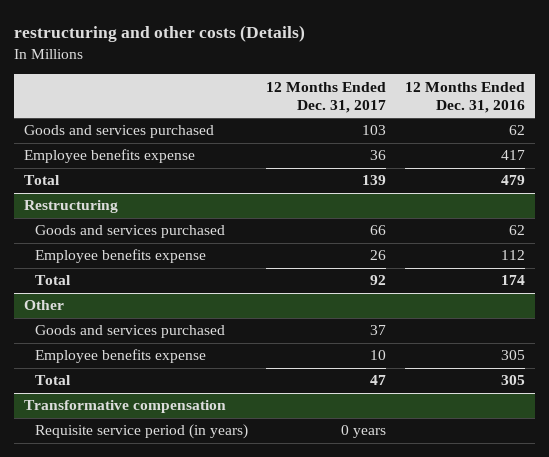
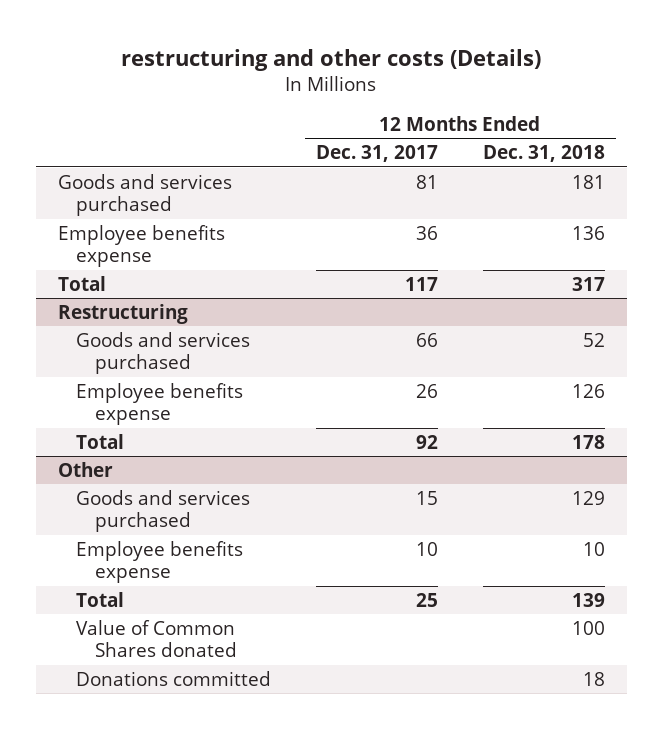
- | 12 Months Ended Dec. 31, 2017 | 12 Months Ended Dec. 31, 2016
+ | 12 Months Ended Dec. 31, 2017 | 12 Months Ended Dec. 31, 2018
- Goods and services purchased | 103 | 62
+ Goods and services purchased | 81 | 181
- Total | 139 | 479
+ Total | 117 | 317
@ Other
- Goods and services purchased | 37 |
+ Goods and services purchased | 15 | 129
- Total | 47 | 305
- Transformative compensation
- Requisite service period (in years) | 0 years |
@ Other
+ Total | 25 | 139
+ Value of Common Shares donated | | 100
+ Donations committed | | 18

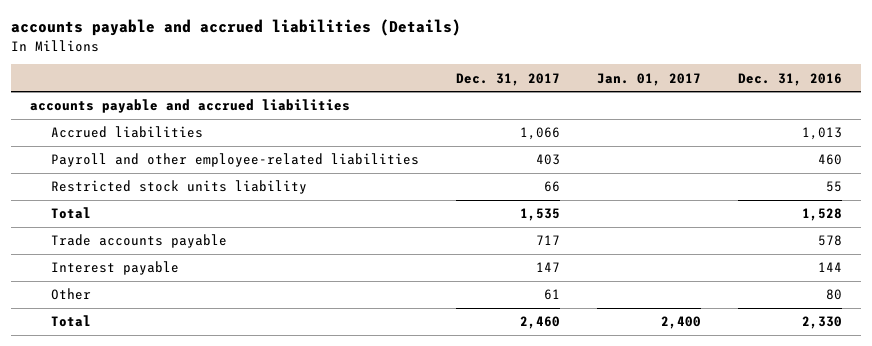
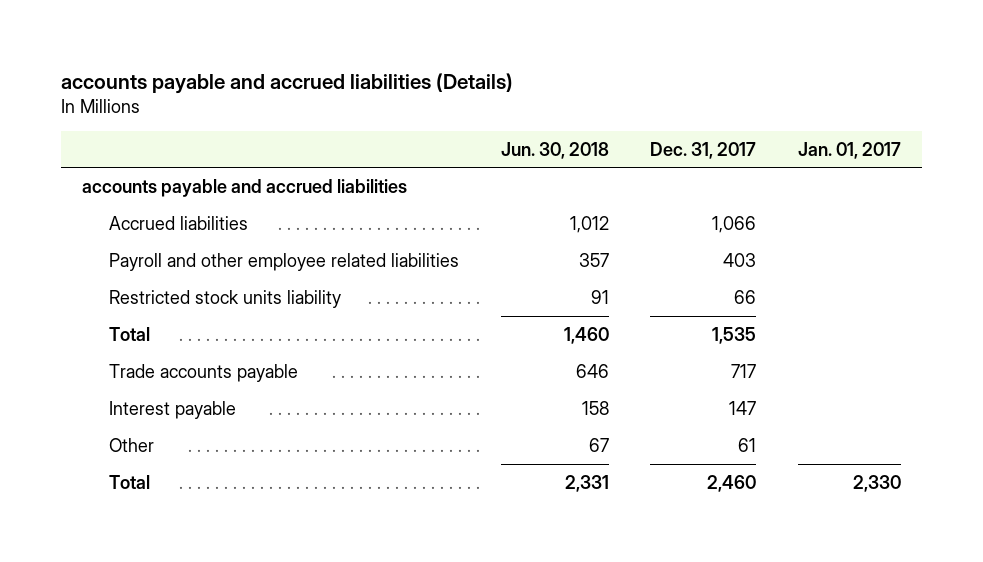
- | Dec. 31, 2017 | Jan. 01, 2017 | Dec. 31, 2016
+ | Jun. 30, 2018 | Dec. 31, 2017 | Jan. 01, 2017
- Payroll and other employee-related liabilities | 403 | | 460
+ Payroll and other employee related liabilities | 357 | 403 |
- Total | 2,460 | 2,400 | 2,330
+ Total | 2,331 | 2,460 | 2,330

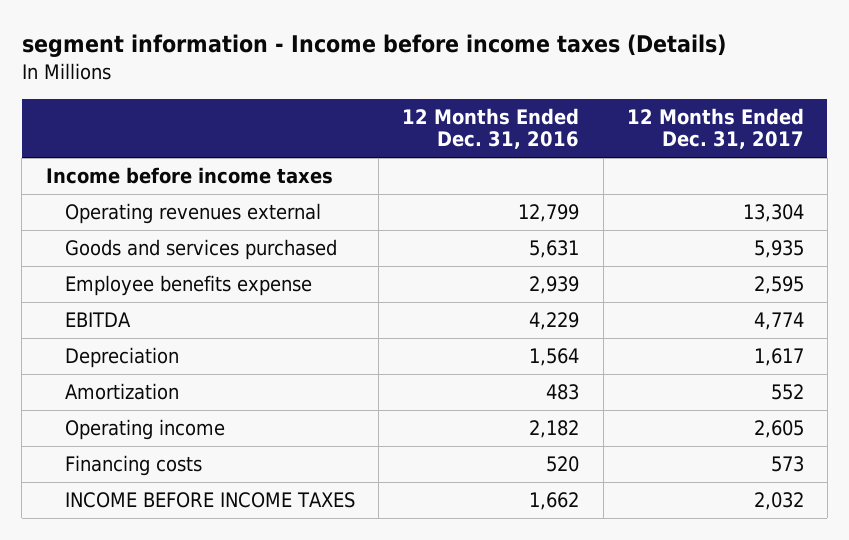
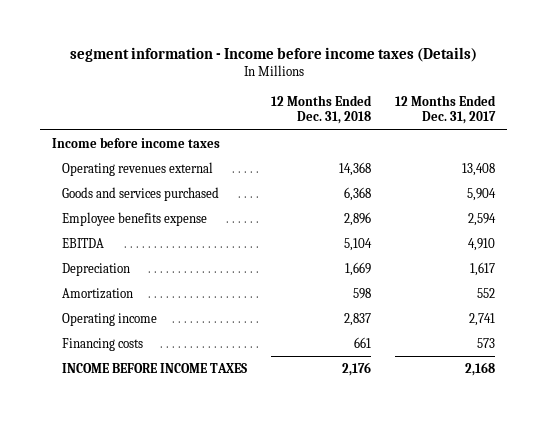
- | 12 Months Ended Dec. 31, 2016 | 12 Months Ended Dec. 31, 2017
+ | 12 Months Ended Dec. 31, 2018 | 12 Months Ended Dec. 31, 2017
- Operating revenues external | 12,799 | 13,304
- Goods and services purchased | 5,631 | 5,935
- Employee benefits expense | 2,939 | 2,595
- EBITDA | 4,229 | 4,774
+ Operating revenues external | 14,368 | 13,408
+ Goods and services purchased | 6,368 | 5,904
+ Employee benefits expense | 2,896 | 2,594
+ EBITDA | 5,104 | 4,910
- Operating income | 2,182 | 2,605
+ Operating income | 2,837 | 2,741
- INCOME BEFORE INCOME TAXES | 1,662 | 2,032
+ INCOME BEFORE INCOME TAXES | 2,176 | 2,168

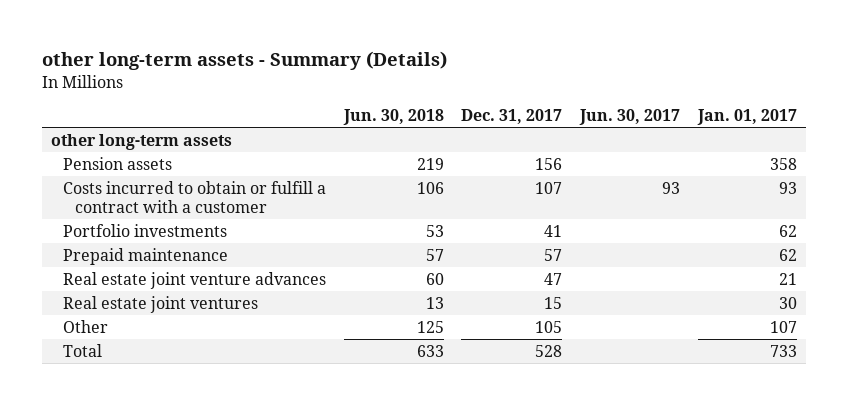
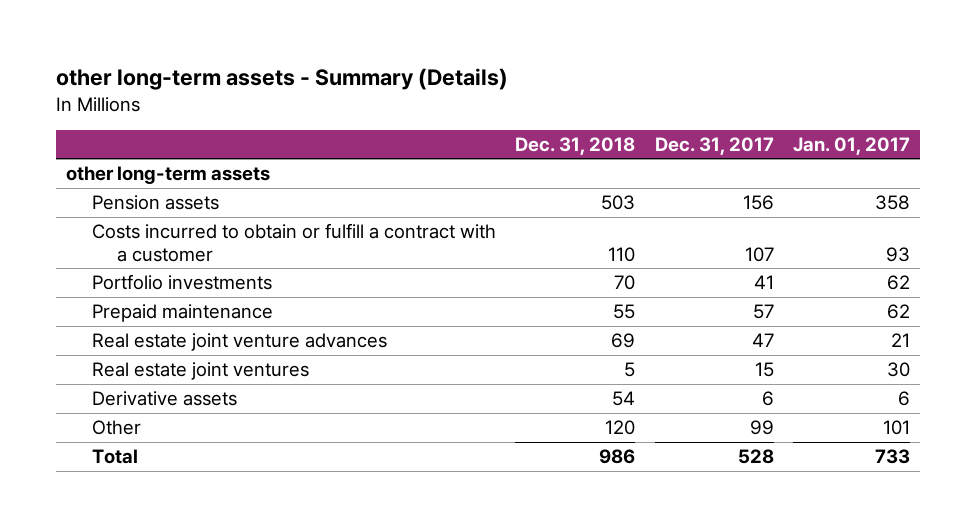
- | Jun. 30, 2018 | Dec. 31, 2017 | Jun. 30, 2017 | Jan. 01, 2017
+ | Dec. 31, 2018 | Dec. 31, 2017 | Jan. 01, 2017
- Other | 125 | 105 | | 107
+ Derivative assets | 54 | 6 | 6
+ Other | 120 | 99 | 101

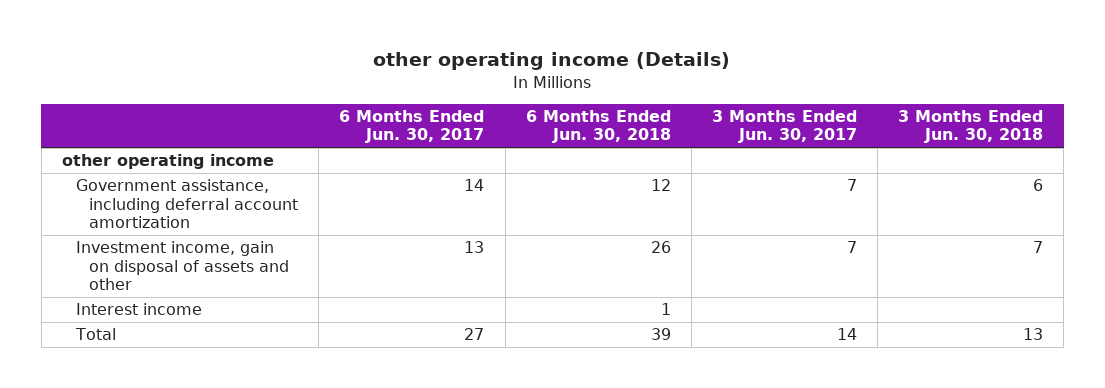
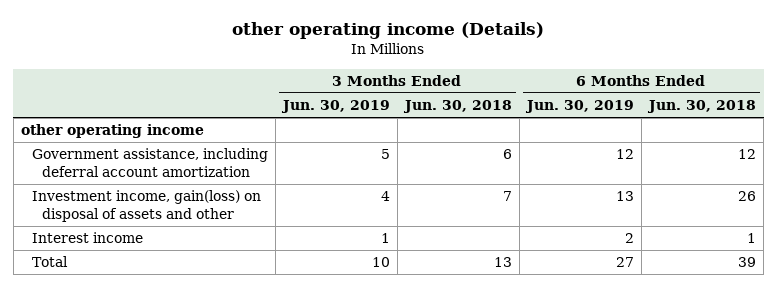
- | 6 Months Ended Jun. 30, 2017 | 6 Months Ended Jun. 30, 2018 | 3 Months Ended Jun. 30, 2017 | 3 Months Ended Jun. 30, 2018
+ | 3 Months Ended Jun. 30, 2019 | 3 Months Ended Jun. 30, 2018 | 6 Months Ended Jun. 30, 2019 | 6 Months Ended Jun. 30, 2018
- Investment income, gain on disposal of assets and other | 13 | 26 | 7 | 7
+ Investment income, gain(loss) on disposal of assets and other | 4 | 7 | 13 | 26

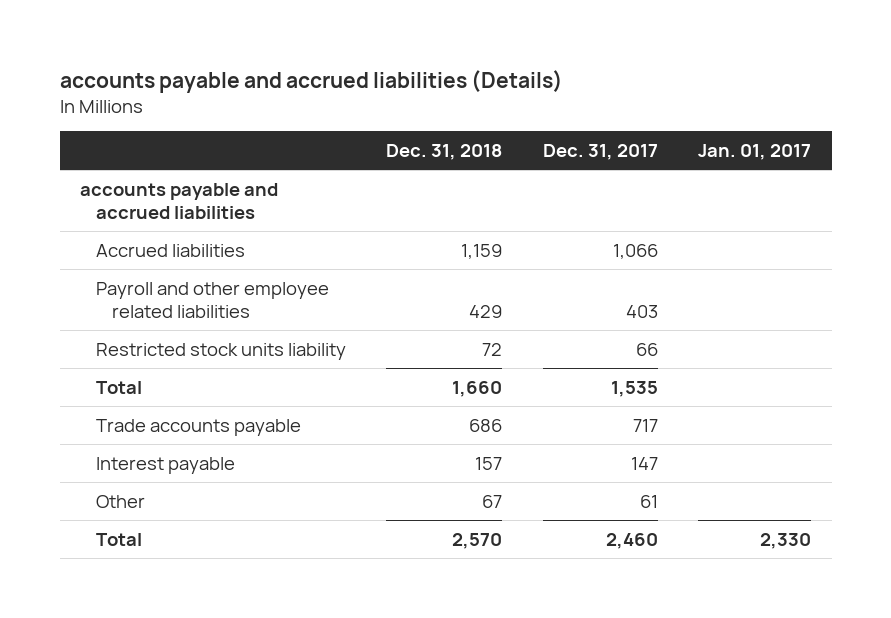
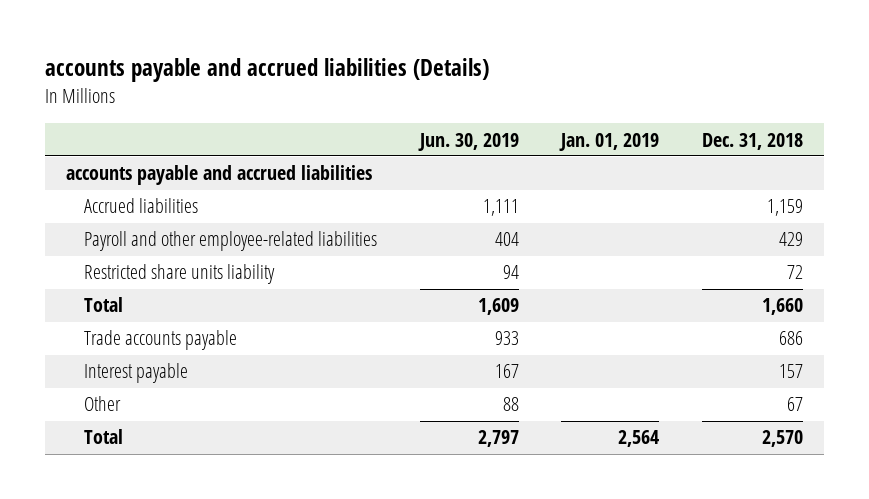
- | Dec. 31, 2018 | Dec. 31, 2017 | Jan. 01, 2017
+ | Jun. 30, 2019 | Jan. 01, 2019 | Dec. 31, 2018
- Payroll and other employee related liabilities | 429 | 403 |
- Restricted stock units liability | 72 | 66 |
+ Payroll and other employee-related liabilities | 404 | | 429
+ Restricted share units liability | 94 | | 72

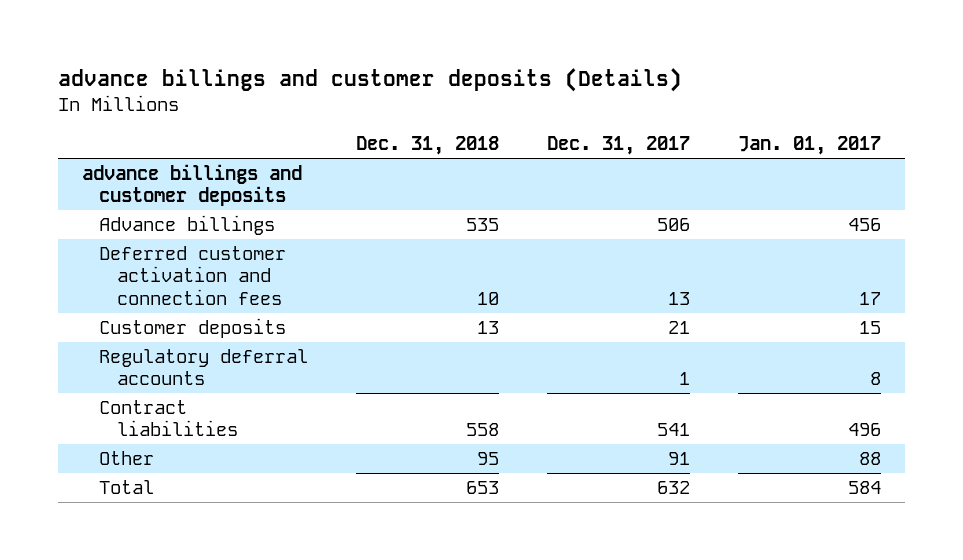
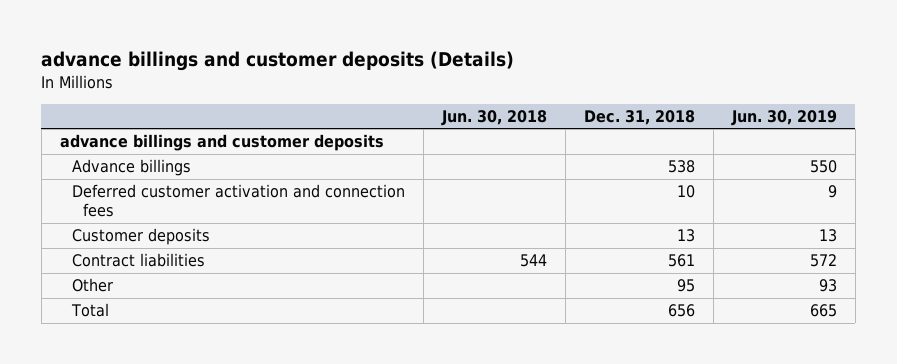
- | Dec. 31, 2018 | Dec. 31, 2017 | Jan. 01, 2017
+ | Jun. 30, 2018 | Dec. 31, 2018 | Jun. 30, 2019
- Advance billings | 535 | 506 | 456
+ Advance billings | | 538 | 550
- Regulatory deferral accounts | | 1 | 8
- Contract liabilities | 558 | 541 | 496
+ Contract liabilities | 544 | 561 | 572
- Total | 653 | 632 | 584
+ Total | | 656 | 665

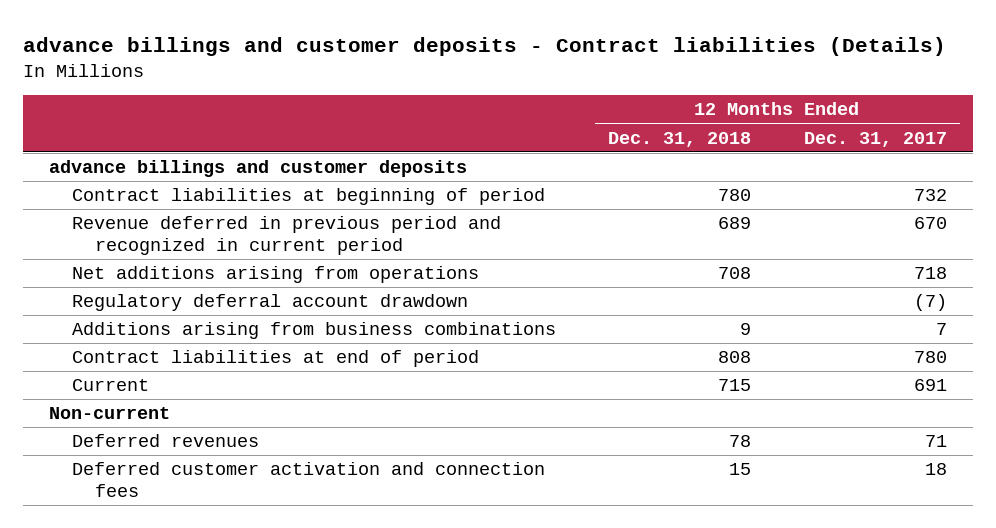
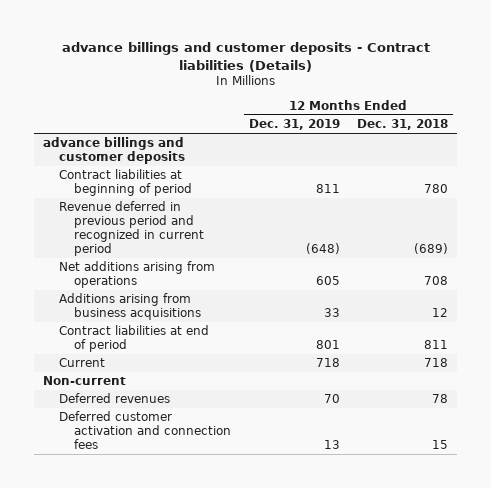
- | 12 Months Ended Dec. 31, 2018 | 12 Months Ended Dec. 31, 2017
+ | 12 Months Ended Dec. 31, 2019 | 12 Months Ended Dec. 31, 2018
- Revenue deferred in previous period and recognized in current period | 689 | 670
+ Revenue deferred in previous period and recognized in current period | (648) | (689)
- Regulatory deferral account drawdown | | (7)
- Additions arising from business combinations | 9 | 7
- Contract liabilities at end of period | 808 | 780
- Current | 715 | 691
+ Additions arising from business acquisitions | 33 | 12
+ Contract liabilities at end of period | 801 | 811
+ Current | 718 | 718

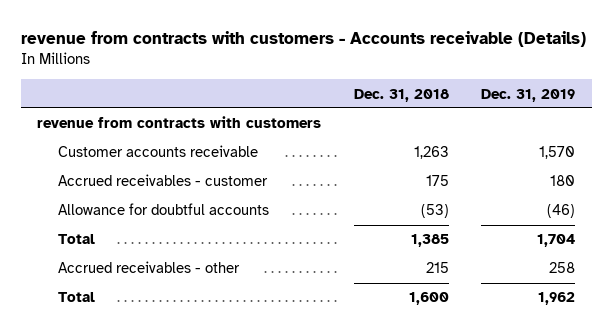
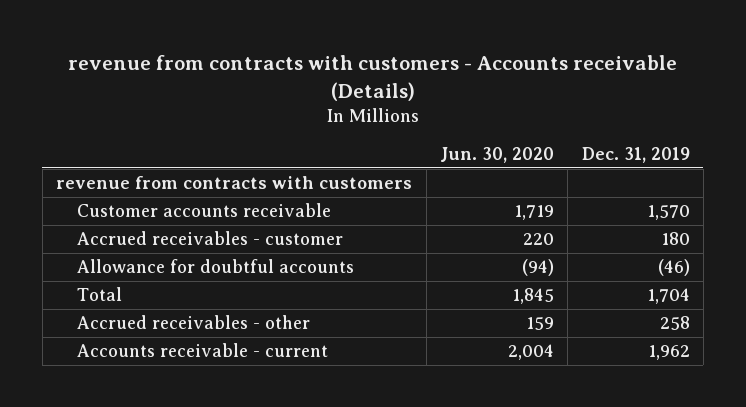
- | Dec. 31, 2018 | Dec. 31, 2019
+ | Jun. 30, 2020 | Dec. 31, 2019
- Total | 1,600 | 1,962
+ Accounts receivable - current | 2,004 | 1,962

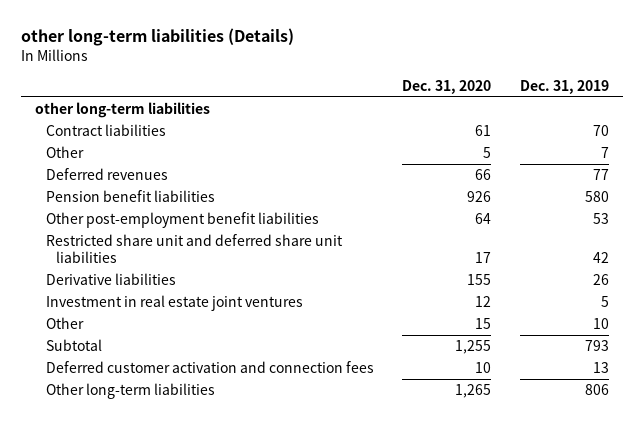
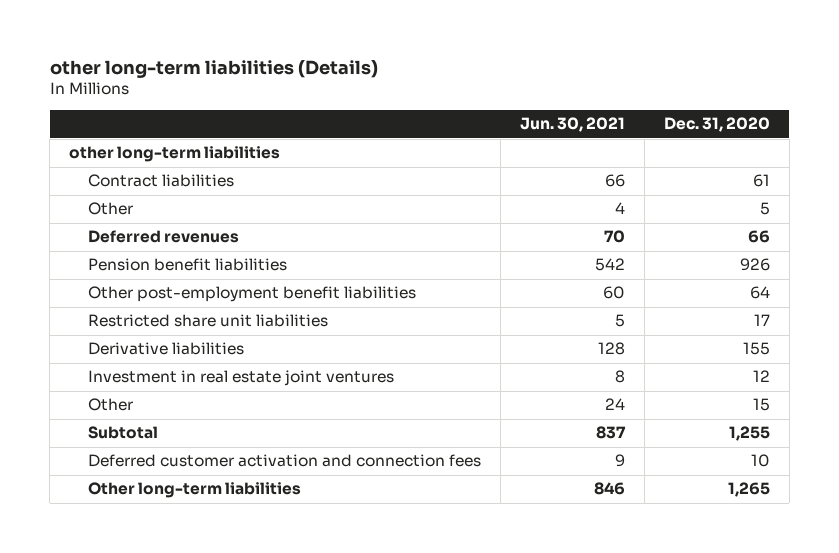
- | Dec. 31, 2020 | Dec. 31, 2019
+ | Jun. 30, 2021 | Dec. 31, 2020
- Restricted share unit and deferred share unit liabilities | 17 | 42
+ Restricted share unit liabilities | 5 | 17

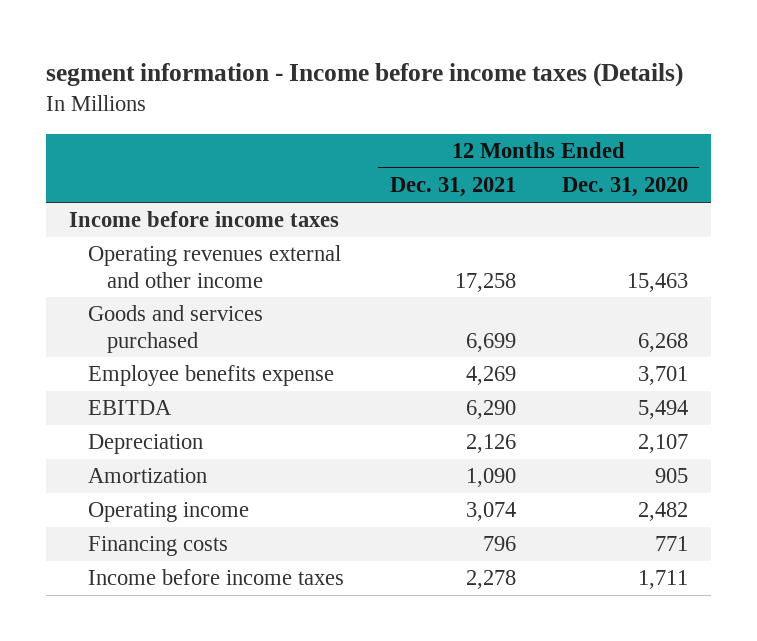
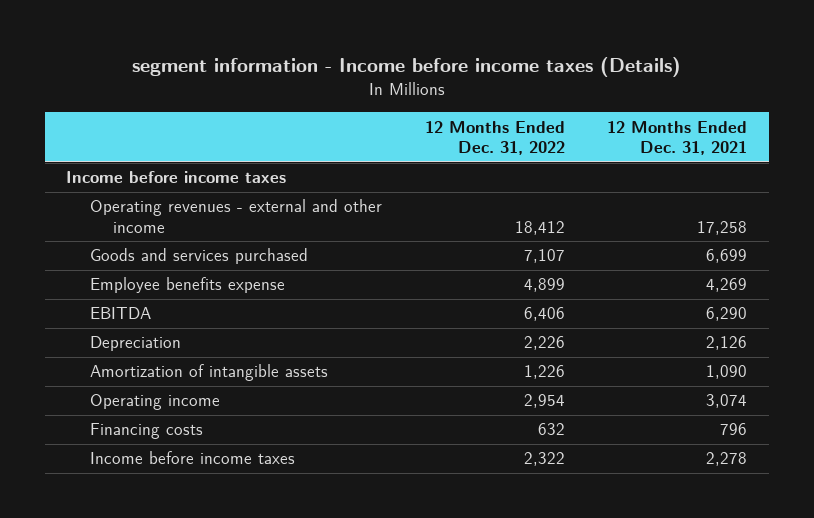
- | 12 Months Ended Dec. 31, 2021 | 12 Months Ended Dec. 31, 2020
+ | 12 Months Ended Dec. 31, 2022 | 12 Months Ended Dec. 31, 2021
- Operating revenues external and other income | 17,258 | 15,463
+ Operating revenues - external and other income | 18,412 | 17,258
- Amortization | 1,090 | 905
+ Amortization of intangible assets | 1,226 | 1,090

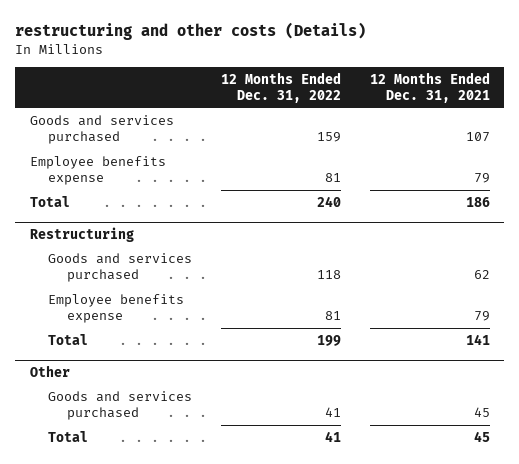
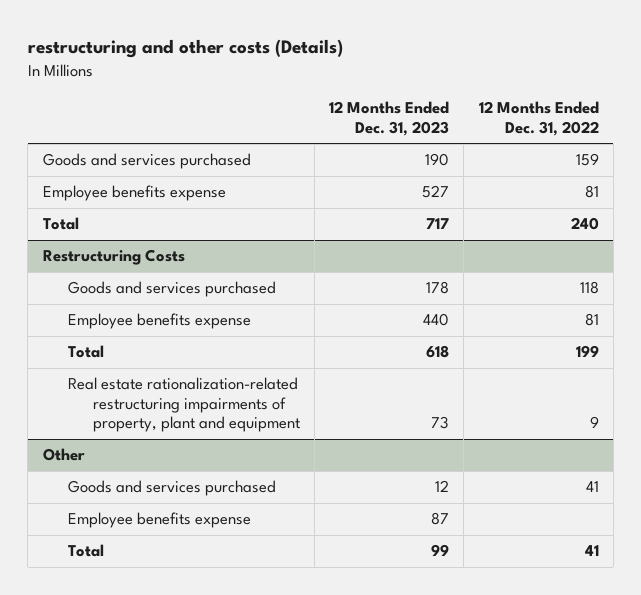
- | 12 Months Ended Dec. 31, 2022 | 12 Months Ended Dec. 31, 2021
+ | 12 Months Ended Dec. 31, 2023 | 12 Months Ended Dec. 31, 2022
- Restructuring
+ Restructuring Costs
+ Real estate rationalization-related restructuring impairments of property, plant and equipment | 73 | 9
@ Other
+ Employee benefits expense | 87 |

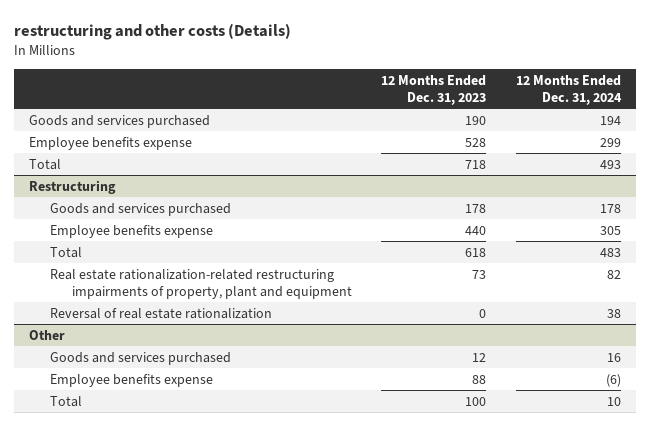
- | 12 Months Ended Dec. 31, 2023 | 12 Months Ended Dec. 31, 2022
+ | 12 Months Ended Dec. 31, 2023 | 12 Months Ended Dec. 31, 2024
- Employee benefits expense | 527 | 81
- Total | 717 | 240
- Restructuring Costs
+ Employee benefits expense | 528 | 299
+ Total | 718 | 493
+ Restructuring
+ Reversal of real estate rationalization | 0 | 38
@ Other
- Employee benefits expense | 87 |
- Total | 99 | 41
+ Employee benefits expense | 88 | (6)
+ Total | 100 | 10

